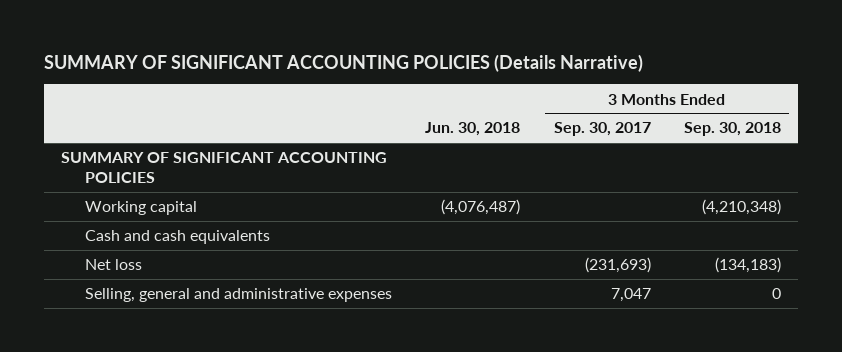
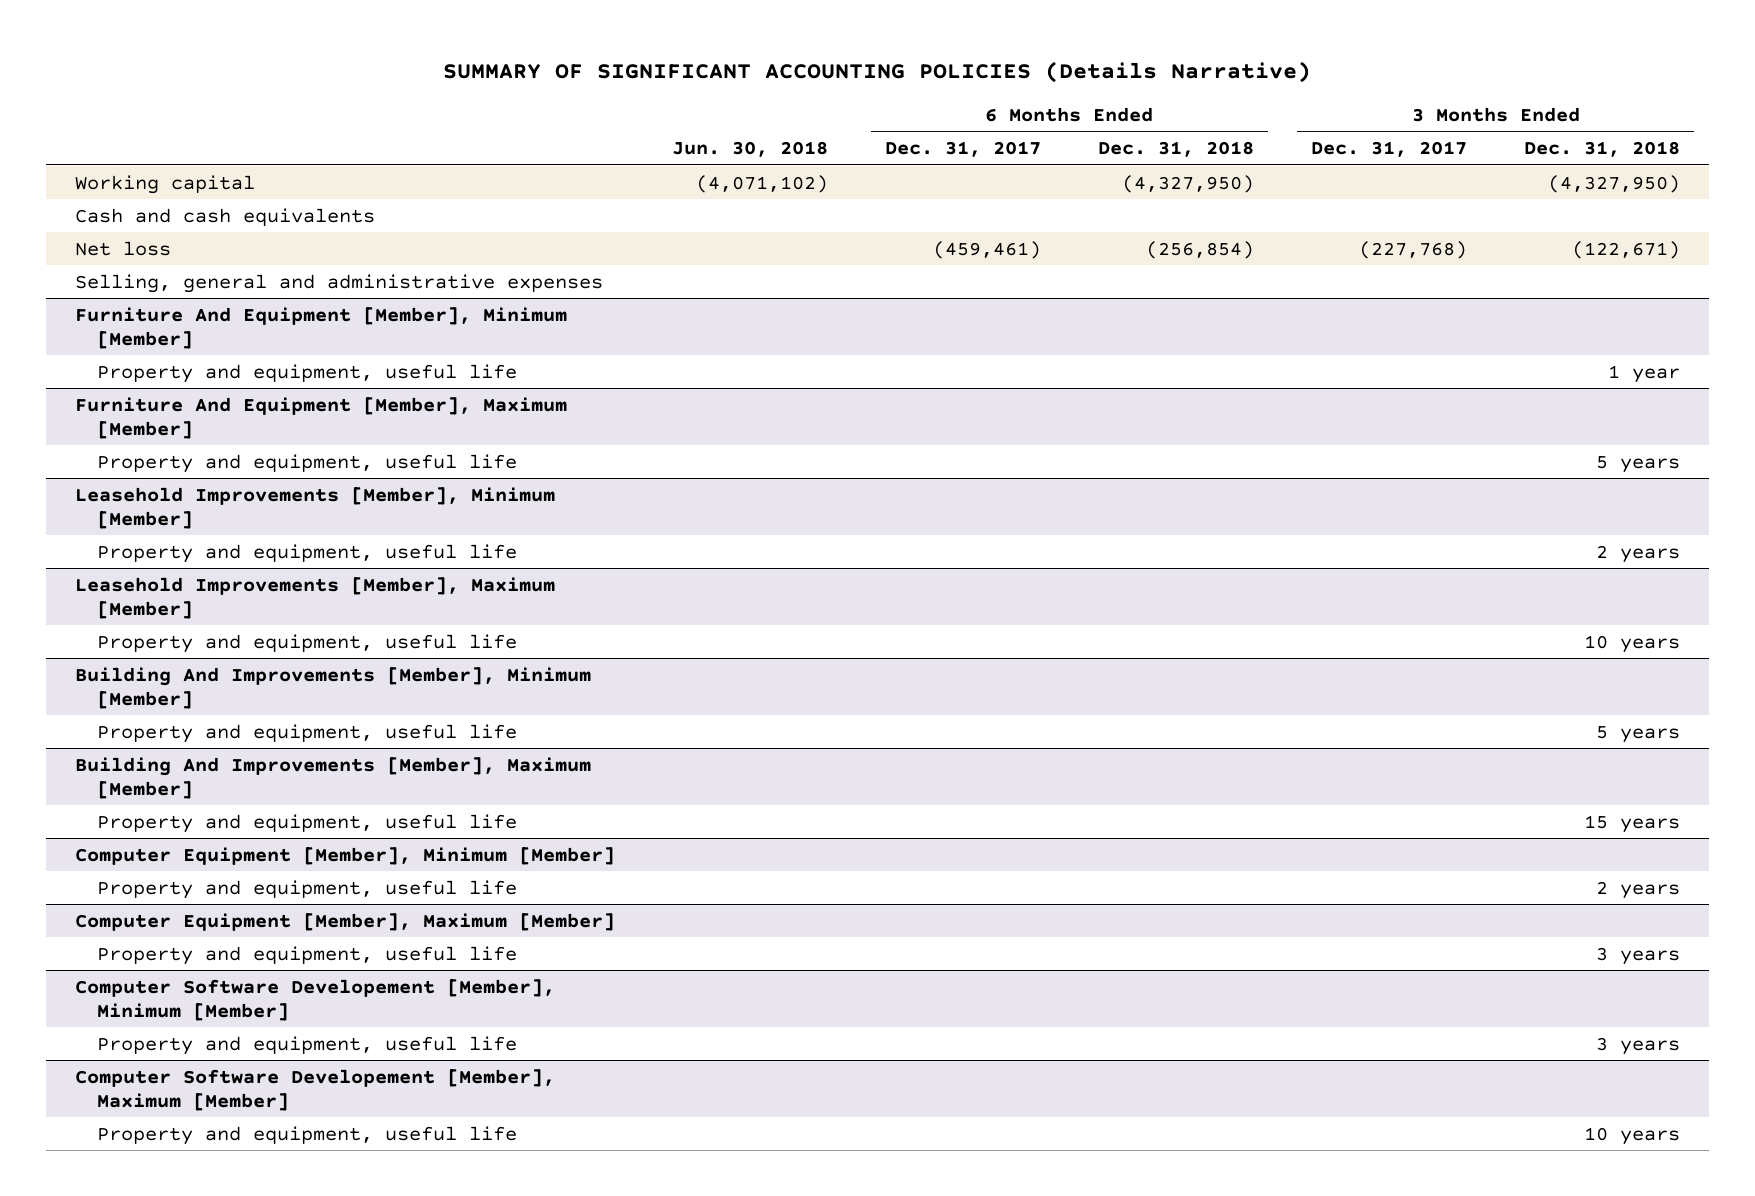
- | Jun. 30, 2018 | 3 Months Ended Sep. 30, 2017 | 3 Months Ended Sep. 30, 2018
+ | Jun. 30, 2018 | 6 Months Ended Dec. 31, 2017 | 6 Months Ended Dec. 31, 2018 | 3 Months Ended Dec. 31, 2017 | 3 Months Ended Dec. 31, 2018
- SUMMARY OF SIGNIFICANT ACCOUNTING POLICIES
- Working capital | (4,076,487) | | (4,210,348)
+ Working capital | (4,071,102) | | (4,327,950) | | (4,327,950)
+ Furniture And Equipment [Member], Minimum [Member]
+ Property and equipment, useful life | | | | | 1 year
+ Furniture And Equipment [Member], Maximum [Member]
+ Property and equipment, useful life | | | | | 5 years
+ Leasehold Improvements [Member], Minimum [Member]
+ Property and equipment, useful life | | | | | 2 years
+ Leasehold Improvements [Member], Maximum [Member]
+ Property and equipment, useful life | | | | | 10 years
+ Building And Improvements [Member], Minimum [Member]
+ Property and equipment, useful life | | | | | 5 years
+ Building And Improvements [Member], Maximum [Member]
+ Property and equipment, useful life | | | | | 15 years
+ Computer Equipment [Member], Minimum [Member]
+ Property and equipment, useful life | | | | | 2 years
+ Computer Equipment [Member], Maximum [Member]
+ Property and equipment, useful life | | | | | 3 years
+ Computer Software Developement [Member], Minimum [Member]
+ Property and equipment, useful life | | | | | 3 years
+ Computer Software Developement [Member], Maximum [Member]
+ Property and equipment, useful life | | | | | 10 years

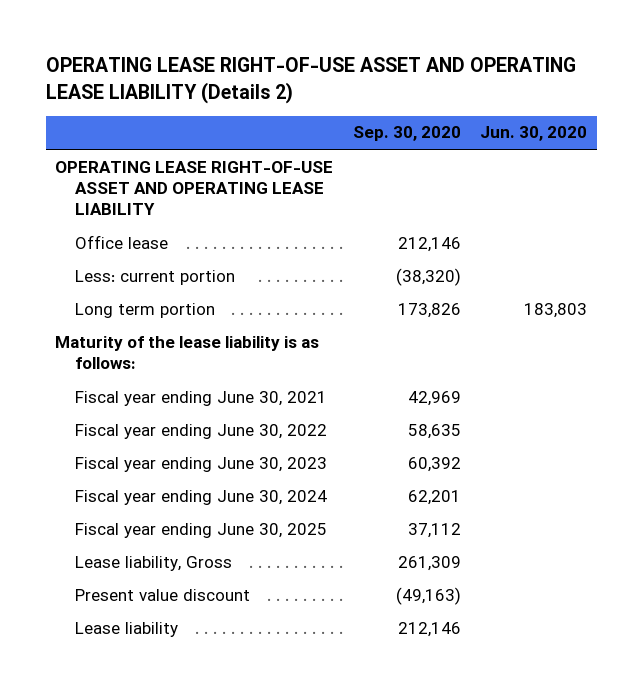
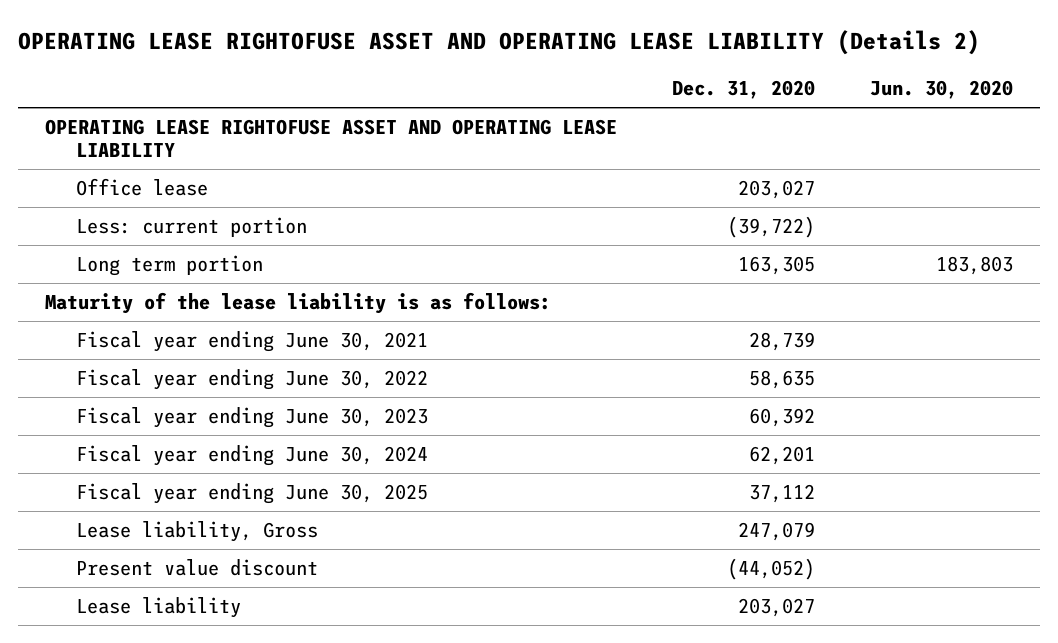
- OPERATING LEASE RIGHT-OF-USE ASSET AND OPERATING LEASE LIABILITY (Details 2)
+ OPERATING LEASE RIGHTOFUSE ASSET AND OPERATING LEASE LIABILITY (Details 2)
- | Sep. 30, 2020 | Jun. 30, 2020
+ | Dec. 31, 2020 | Jun. 30, 2020
- OPERATING LEASE RIGHT-OF-USE ASSET AND OPERATING LEASE LIABILITY
+ OPERATING LEASE RIGHTOFUSE ASSET AND OPERATING LEASE LIABILITY

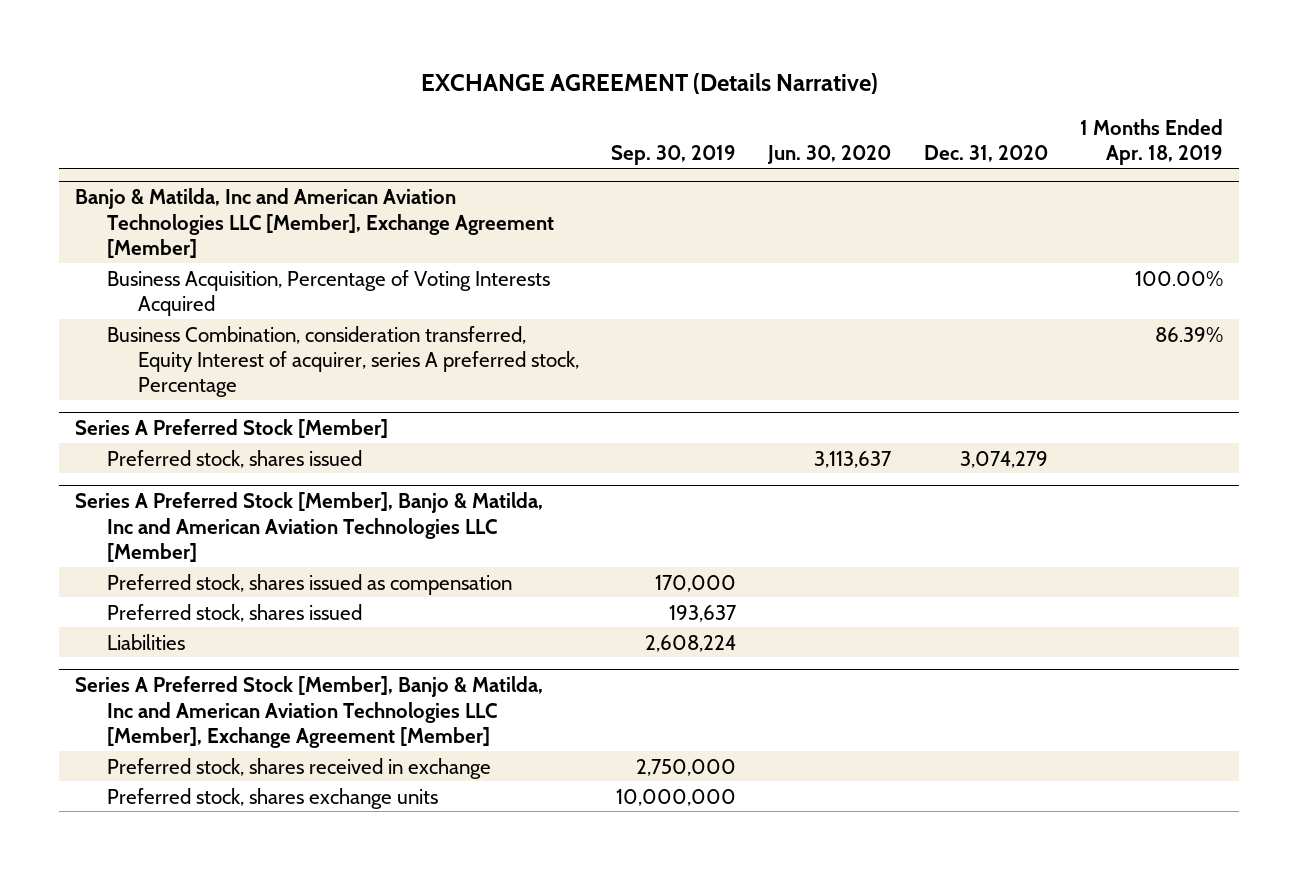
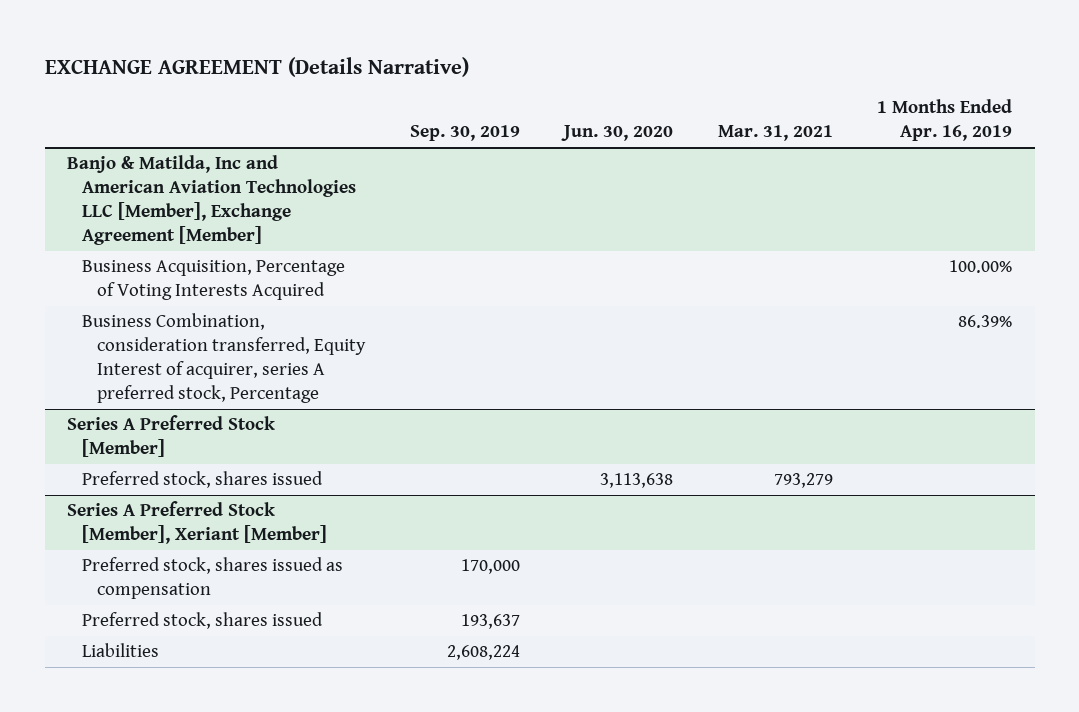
- | Sep. 30, 2019 | Jun. 30, 2020 | Dec. 31, 2020 | 1 Months Ended Apr. 18, 2019
+ | Sep. 30, 2019 | Jun. 30, 2020 | Mar. 31, 2021 | 1 Months Ended Apr. 16, 2019
@ Series A Preferred Stock [Member]
- Preferred stock, shares issued | | 3,113,637 | 3,074,279 |
- Series A Preferred Stock [Member], Banjo & Matilda, Inc and American Aviation Technologies LLC [Member]
@ Series A Preferred Stock [Member]
+ Preferred stock, shares issued | | 3,113,638 | 793,279 |
+ Series A Preferred Stock [Member], Xeriant [Member]
- Series A Preferred Stock [Member], Banjo & Matilda, Inc and American Aviation Technologies LLC [Member], Exchange Agreement [Member]
- Preferred stock, shares received in exchange | 2,750,000 | | |
- Preferred stock, shares exchange units | 10,000,000 | | |

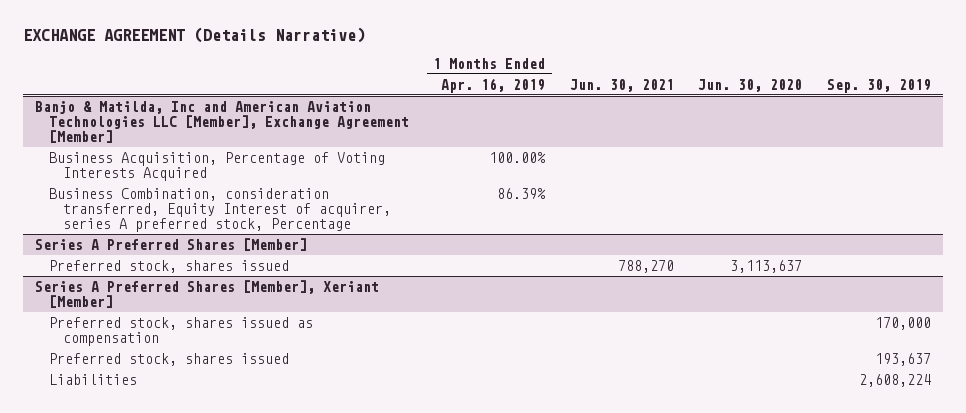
- | Sep. 30, 2019 | Jun. 30, 2020 | Mar. 31, 2021 | 1 Months Ended Apr. 16, 2019
+ | 1 Months Ended Apr. 16, 2019 | Jun. 30, 2021 | Jun. 30, 2020 | Sep. 30, 2019
- Series A Preferred Stock [Member]
- Preferred stock, shares issued | | 3,113,638 | 793,279 |
- Series A Preferred Stock [Member], Xeriant [Member]
+ Series A Preferred Shares [Member]
+ Preferred stock, shares issued | | 788,270 | 3,113,637 |
+ Series A Preferred Shares [Member], Xeriant [Member]

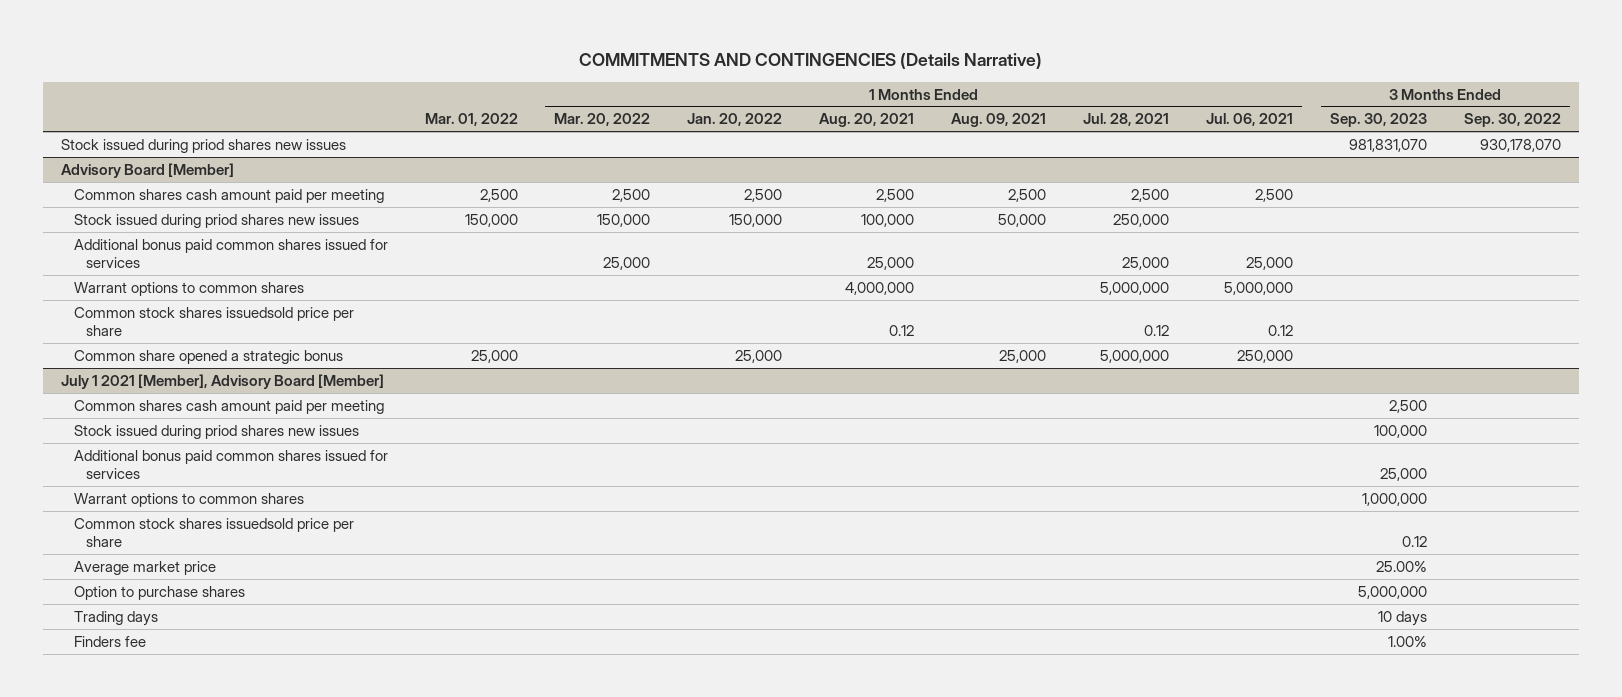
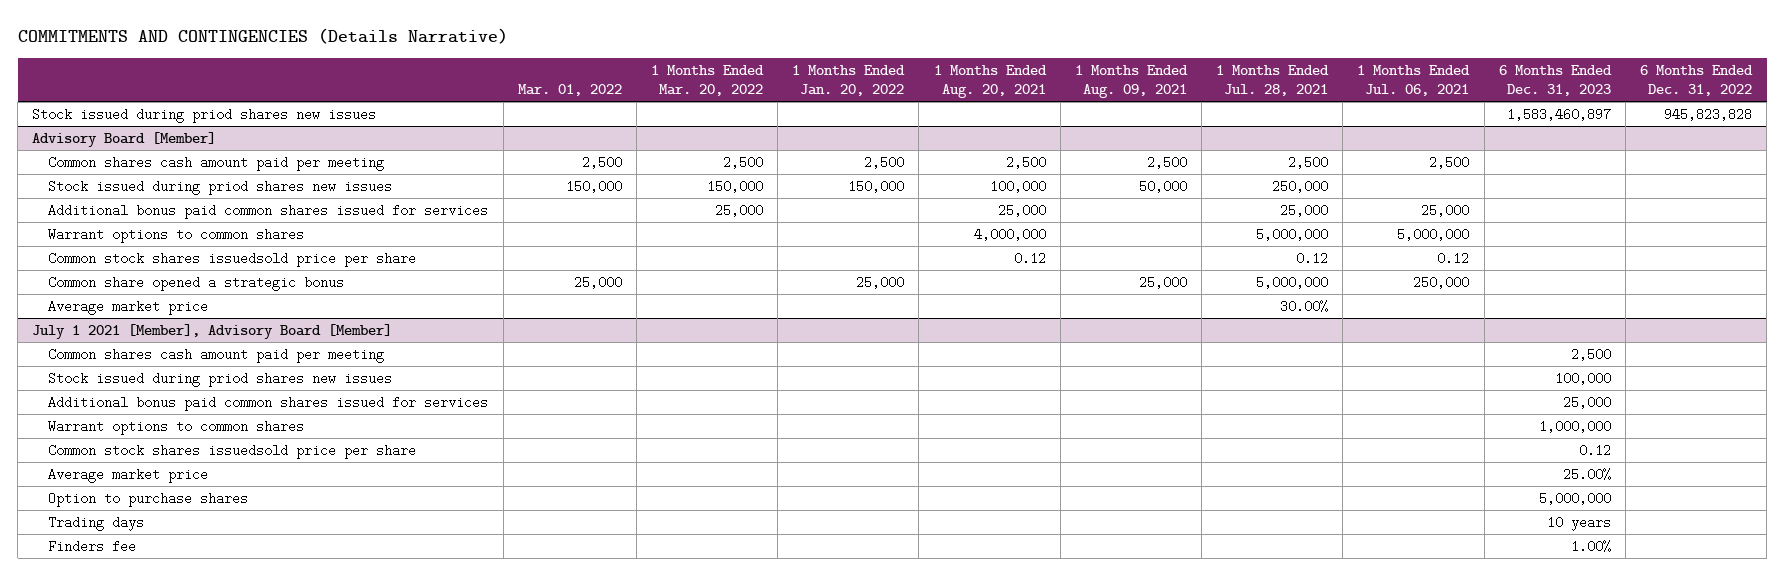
- | Mar. 01, 2022 | 1 Months Ended Mar. 20, 2022 | 1 Months Ended Jan. 20, 2022 | 1 Months Ended Aug. 20, 2021 | 1 Months Ended Aug. 09, 2021 | 1 Months Ended Jul. 28, 2021 | 1 Months Ended Jul. 06, 2021 | 3 Months Ended Sep. 30, 2023 | 3 Months Ended Sep. 30, 2022
+ | Mar. 01, 2022 | 1 Months Ended Mar. 20, 2022 | 1 Months Ended Jan. 20, 2022 | 1 Months Ended Aug. 20, 2021 | 1 Months Ended Aug. 09, 2021 | 1 Months Ended Jul. 28, 2021 | 1 Months Ended Jul. 06, 2021 | 6 Months Ended Dec. 31, 2023 | 6 Months Ended Dec. 31, 2022
@ Advisory Board [Member]
+ Average market price | | | | | | 30.00% | | |

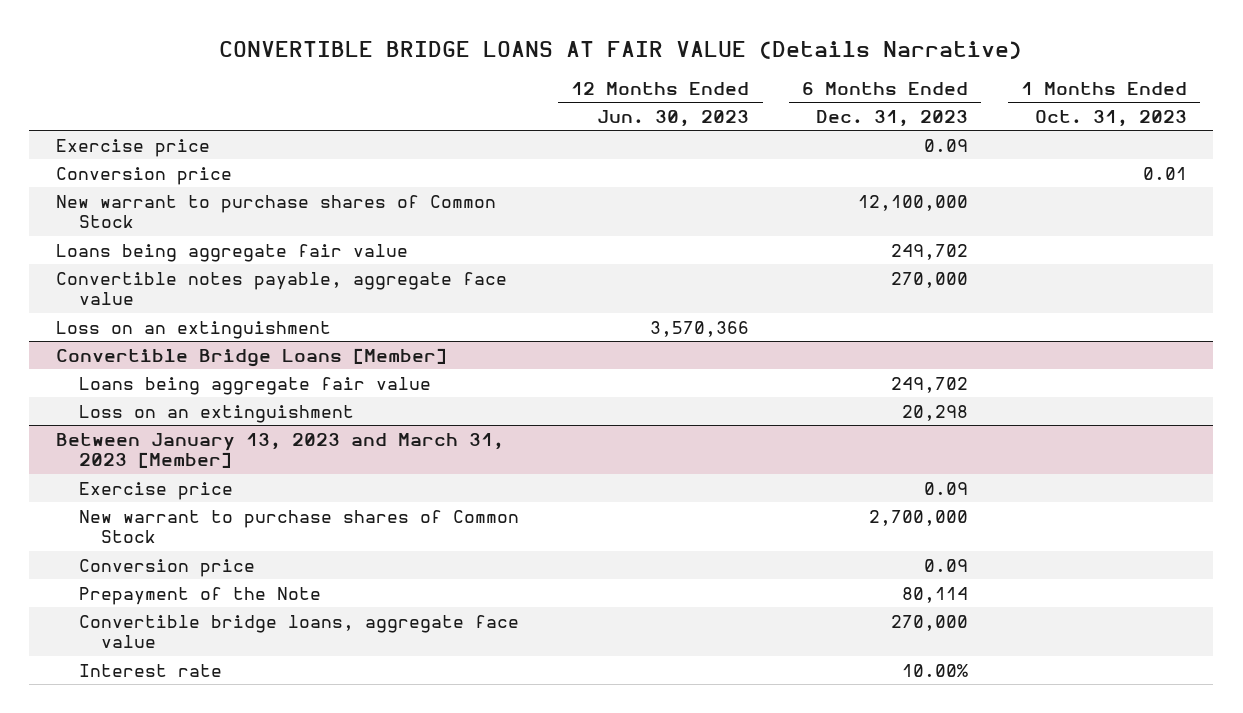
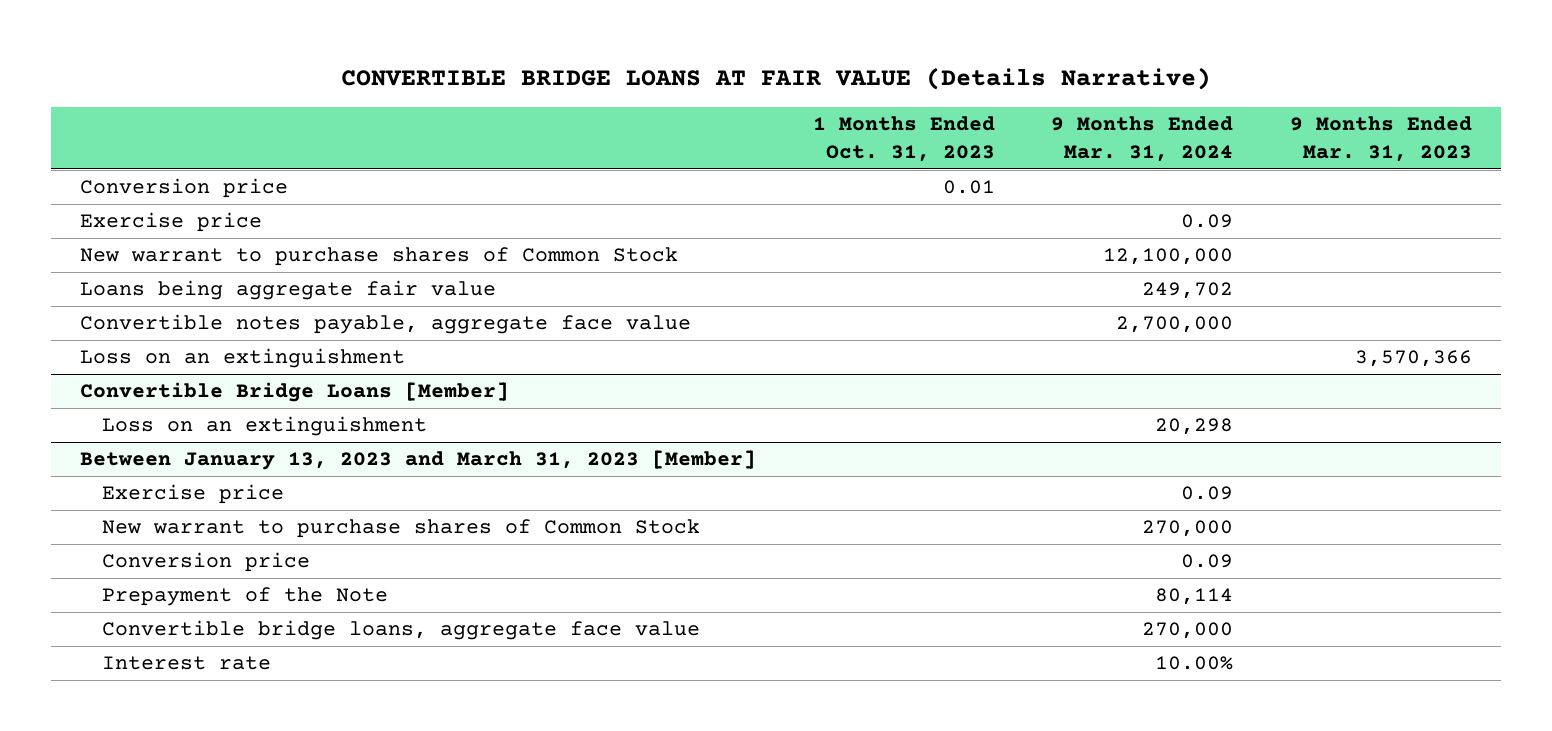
- | 12 Months Ended Jun. 30, 2023 | 6 Months Ended Dec. 31, 2023 | 1 Months Ended Oct. 31, 2023
+ | 1 Months Ended Oct. 31, 2023 | 9 Months Ended Mar. 31, 2024 | 9 Months Ended Mar. 31, 2023
moved down: Exercise price | | 0.09 |
@ Convertible Bridge Loans [Member]
- Loans being aggregate fair value | | 249,702 |

